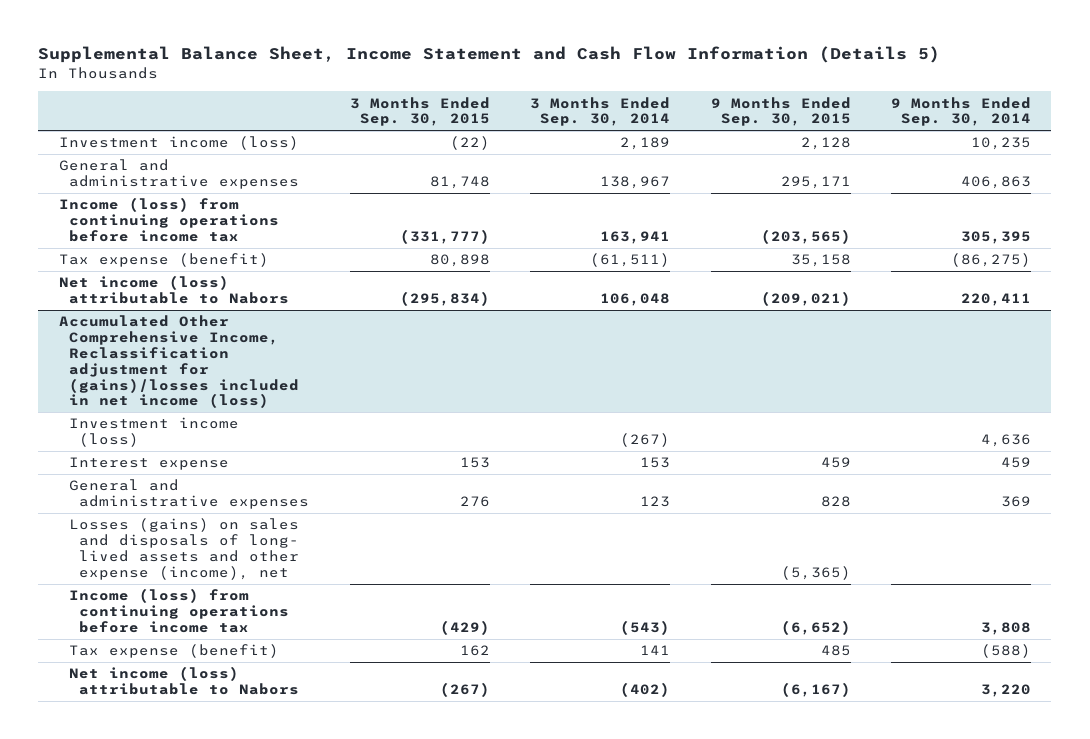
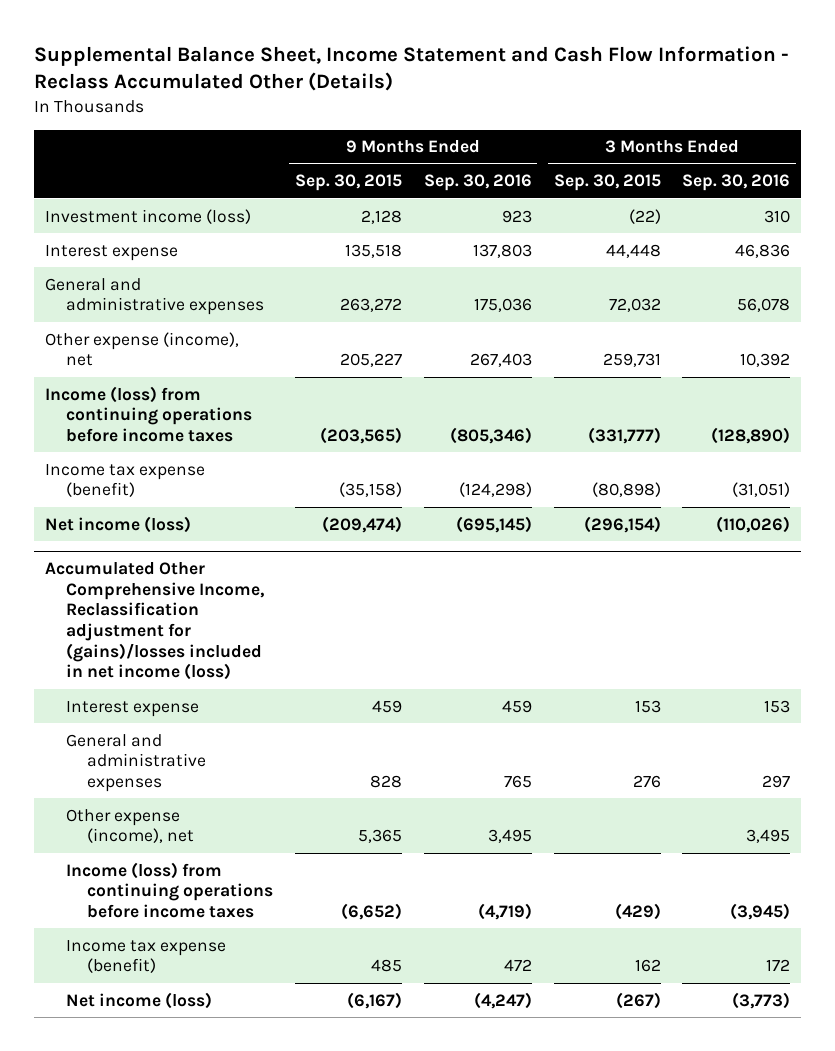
- Supplemental Balance Sheet, Income Statement and Cash Flow Information (Details 5)
+ Supplemental Balance Sheet, Income Statement and Cash Flow Information - Reclass Accumulated Other (Details)
- | 3 Months Ended Sep. 30, 2015 | 3 Months Ended Sep. 30, 2014 | 9 Months Ended Sep. 30, 2015 | 9 Months Ended Sep. 30, 2014
+ | 9 Months Ended Sep. 30, 2015 | 9 Months Ended Sep. 30, 2016 | 3 Months Ended Sep. 30, 2015 | 3 Months Ended Sep. 30, 2016
- General and administrative expenses | 81,748 | 138,967 | 295,171 | 406,863
- Income (loss) from continuing operations before income tax | (331,777) | 163,941 | (203,565) | 305,395
- Tax expense (benefit) | 80,898 | (61,511) | 35,158 | (86,275)
- Net income (loss) attributable to Nabors | (295,834) | 106,048 | (209,021) | 220,411
+ Interest expense | 135,518 | 137,803 | 44,448 | 46,836
+ General and administrative expenses | 263,272 | 175,036 | 72,032 | 56,078
+ Other expense (income), net | 205,227 | 267,403 | 259,731 | 10,392
+ Income (loss) from continuing operations before income taxes | (203,565) | (805,346) | (331,777) | (128,890)
+ Income tax expense (benefit) | (35,158) | (124,298) | (80,898) | (31,051)
+ Net income (loss) | (209,474) | (695,145) | (296,154) | (110,026)
@ Accumulated Other Comprehensive Income, Reclassification adjustment for (gains)/losses included in net income (loss)
- Investment income (loss) | | (267) | | 4,636
- Losses (gains) on sales and disposals of long- lived assets and other expense (income), net | | | (5,365) |
- Income (loss) from continuing operations before income tax | (429) | (543) | (6,652) | 3,808
- Tax expense (benefit) | 162 | 141 | 485 | (588)
- Net income (loss) attributable to Nabors | (267) | (402) | (6,167) | 3,220
+ Other expense (income), net | 5,365 | 3,495 | | 3,495
+ Income (loss) from continuing operations before income taxes | (6,652) | (4,719) | (429) | (3,945)
+ Income tax expense (benefit) | 485 | 472 | 162 | 172
+ Net income (loss) | (6,167) | (4,247) | (267) | (3,773)

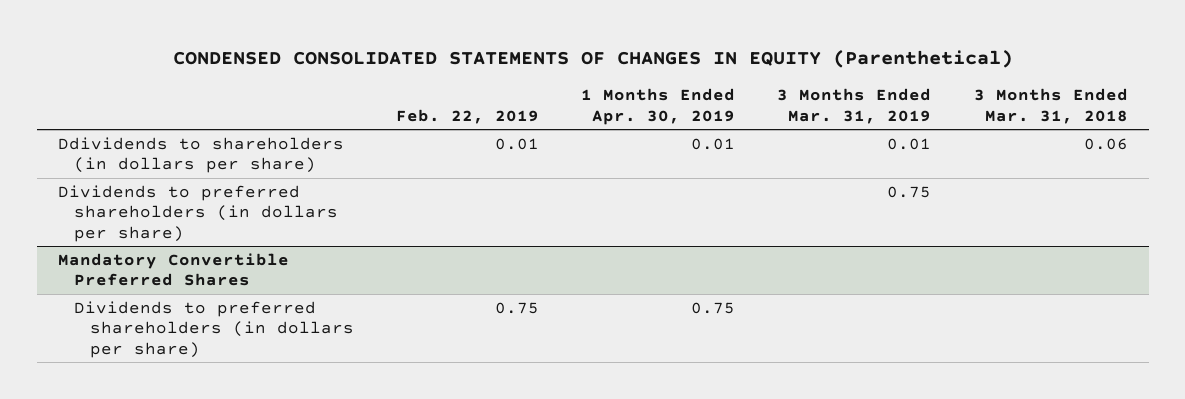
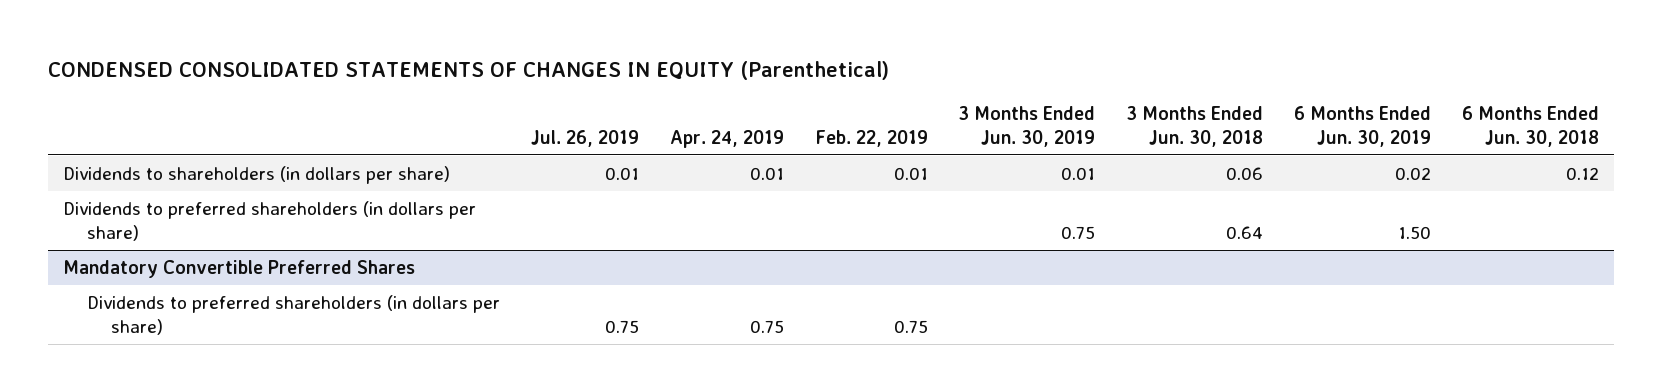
- | Feb. 22, 2019 | 1 Months Ended Apr. 30, 2019 | 3 Months Ended Mar. 31, 2019 | 3 Months Ended Mar. 31, 2018
+ | Jul. 26, 2019 | Apr. 24, 2019 | Feb. 22, 2019 | 3 Months Ended Jun. 30, 2019 | 3 Months Ended Jun. 30, 2018 | 6 Months Ended Jun. 30, 2019 | 6 Months Ended Jun. 30, 2018
- Ddividends to shareholders (in dollars per share) | 0.01 | 0.01 | 0.01 | 0.06
+ Dividends to shareholders (in dollars per share) | 0.01 | 0.01 | 0.01 | 0.01 | 0.06 | 0.02 | 0.12

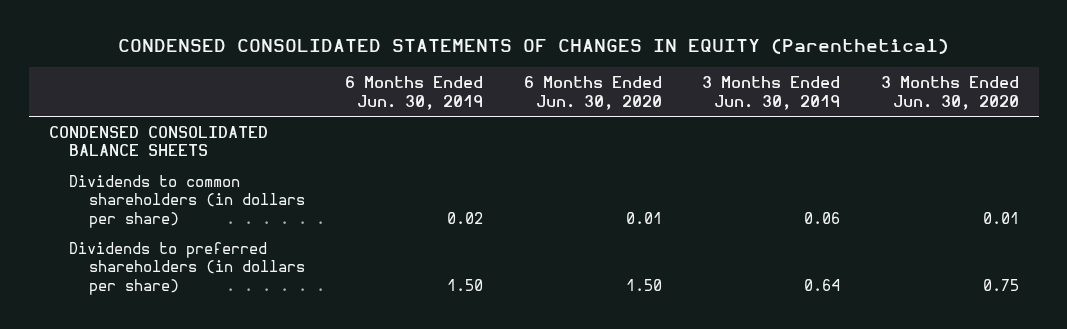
- | Jul. 26, 2019 | Apr. 24, 2019 | Feb. 22, 2019 | 3 Months Ended Jun. 30, 2019 | 3 Months Ended Jun. 30, 2018 | 6 Months Ended Jun. 30, 2019 | 6 Months Ended Jun. 30, 2018
+ | 6 Months Ended Jun. 30, 2019 | 6 Months Ended Jun. 30, 2020 | 3 Months Ended Jun. 30, 2019 | 3 Months Ended Jun. 30, 2020
- Dividends to shareholders (in dollars per share) | 0.01 | 0.01 | 0.01 | 0.01 | 0.06 | 0.02 | 0.12
- Dividends to preferred shareholders (in dollars per share) | | | | 0.75 | 0.64 | 1.50 |
- Mandatory Convertible Preferred Shares
- Dividends to preferred shareholders (in dollars per share) | 0.75 | 0.75 | 0.75 | | | |
+ CONDENSED CONSOLIDATED BALANCE SHEETS
+ Dividends to common shareholders (in dollars per share) | 0.02 | 0.01 | 0.06 | 0.01
+ Dividends to preferred shareholders (in dollars per share) | 1.50 | 1.50 | 0.64 | 0.75

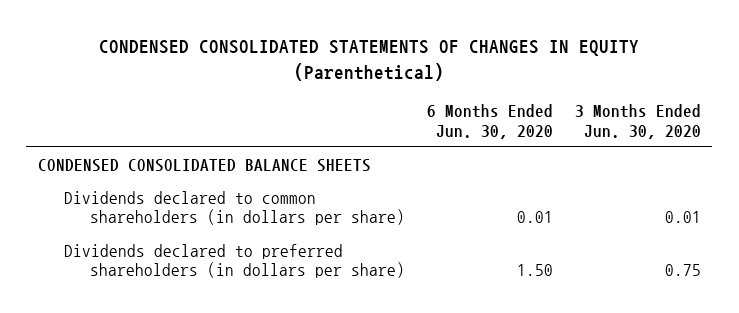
- | 6 Months Ended Jun. 30, 2019 | 6 Months Ended Jun. 30, 2020 | 3 Months Ended Jun. 30, 2019 | 3 Months Ended Jun. 30, 2020
+ | 6 Months Ended Jun. 30, 2020 | 3 Months Ended Jun. 30, 2020
- Dividends to common shareholders (in dollars per share) | 0.02 | 0.01 | 0.06 | 0.01
- Dividends to preferred shareholders (in dollars per share) | 1.50 | 1.50 | 0.64 | 0.75
+ Dividends declared to common shareholders (in dollars per share) | 0.01 | 0.01
+ Dividends declared to preferred shareholders (in dollars per share) | 1.50 | 0.75

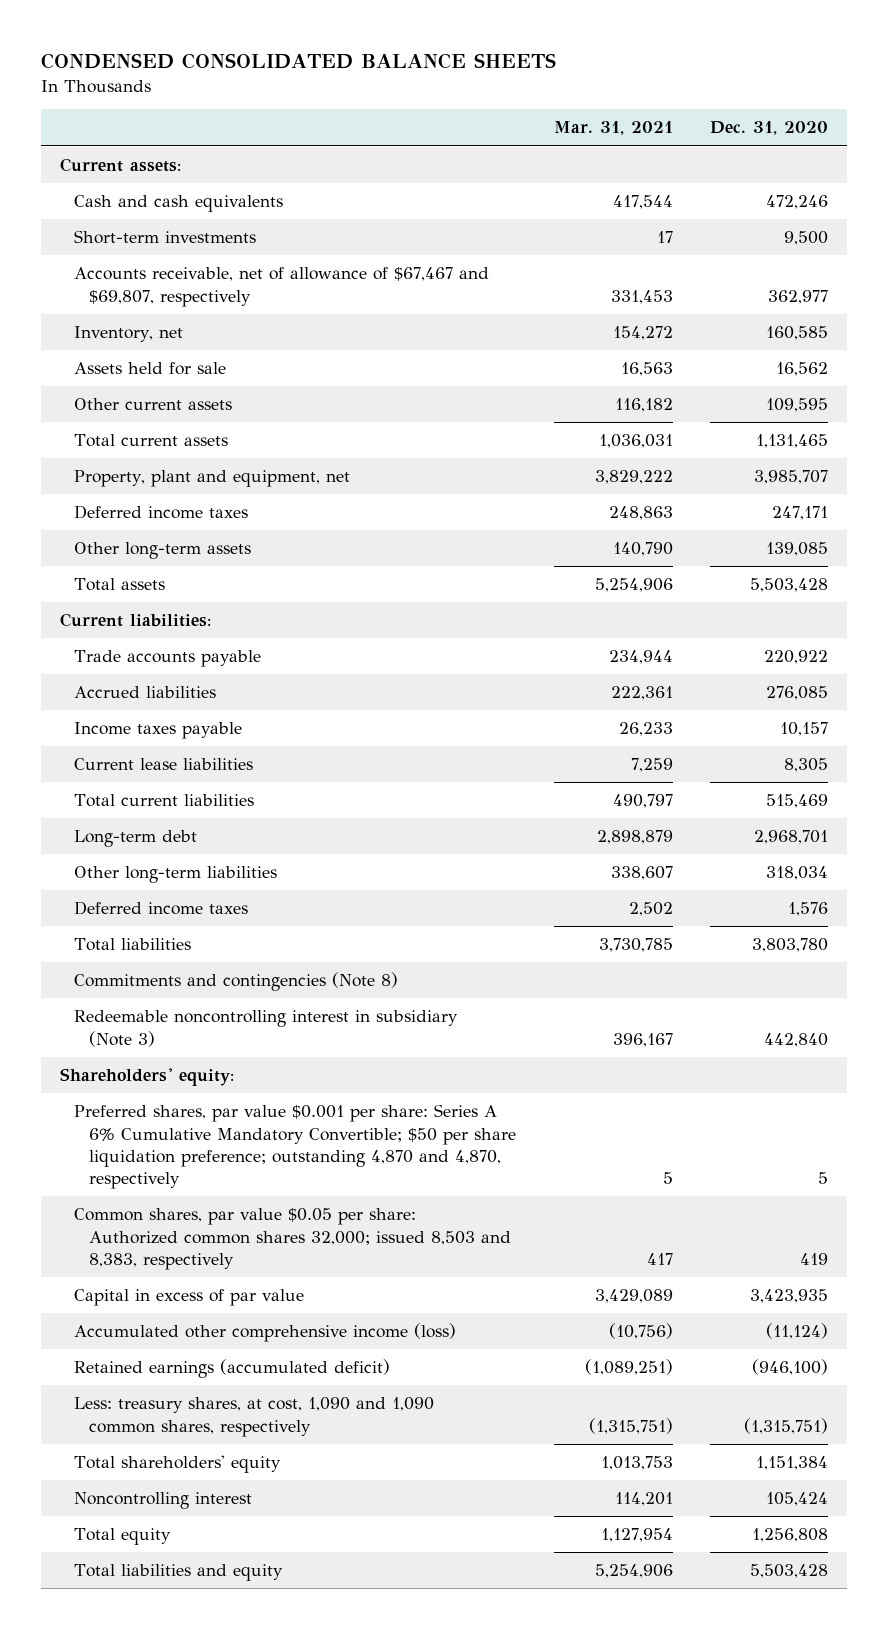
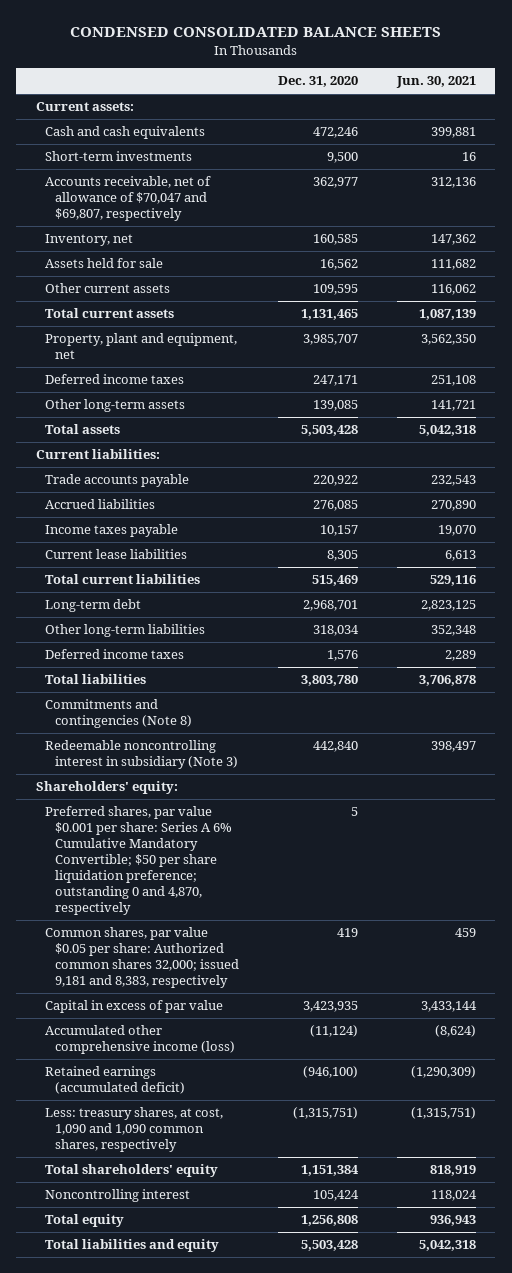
- | Mar. 31, 2021 | Dec. 31, 2020
+ | Dec. 31, 2020 | Jun. 30, 2021
- Accounts receivable, net of allowance of $67,467 and $69,807, respectively | 331,453 | 362,977
+ Accounts receivable, net of allowance of $70,047 and $69,807, respectively | 362,977 | 312,136
- Preferred shares, par value $0.001 per share: Series A 6% Cumulative Mandatory Convertible; $50 per share liquidation preference; outstanding 4,870 and 4,870, respectively | 5 | 5
- Common shares, par value $0.05 per share: Authorized common shares 32,000; issued 8,503 and 8,383, respectively | 417 | 419
+ Preferred shares, par value $0.001 per share: Series A 6% Cumulative Mandatory Convertible; $50 per share liquidation preference; outstanding 0 and 4,870, respectively | 5 |
+ Common shares, par value $0.05 per share: Authorized common shares 32,000; issued 9,181 and 8,383, respectively | 419 | 459

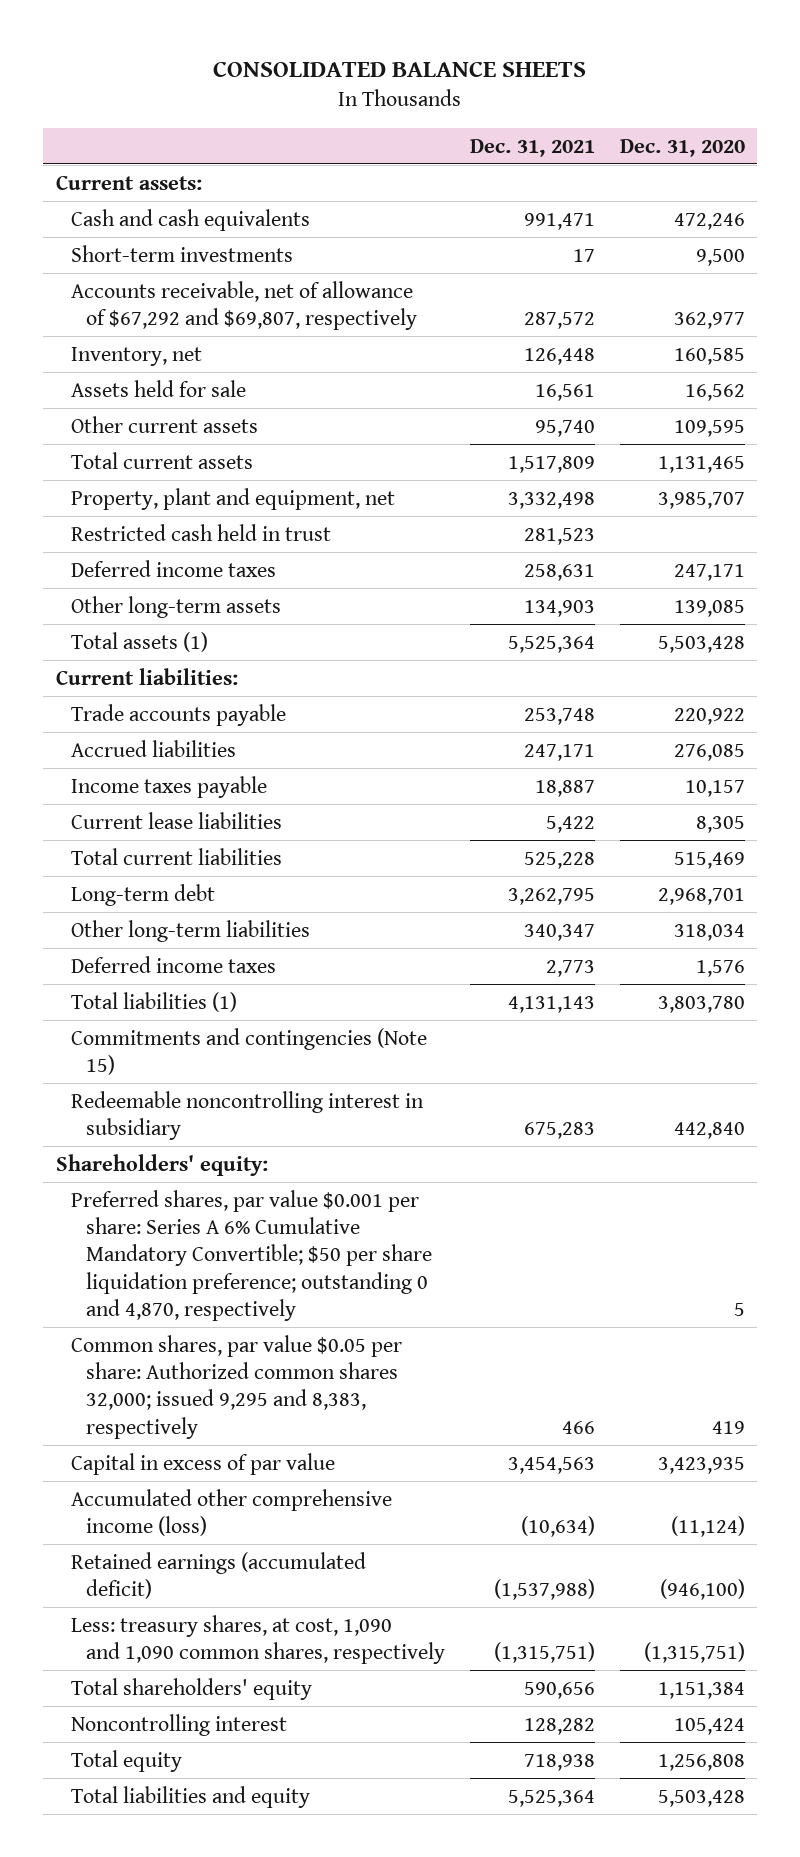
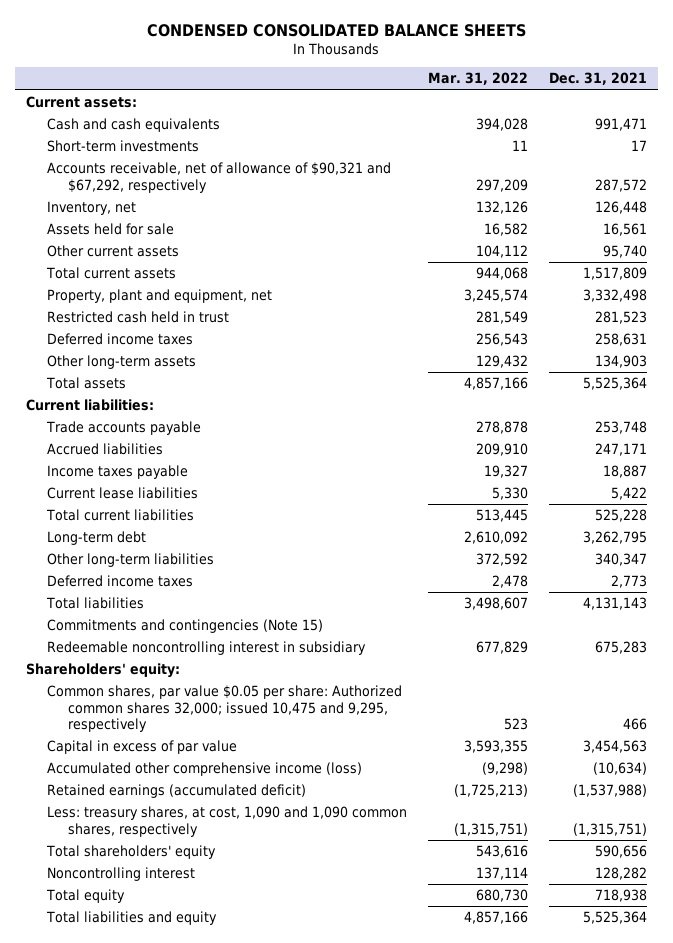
- CONSOLIDATED BALANCE SHEETS
+ CONDENSED CONSOLIDATED BALANCE SHEETS
- | Dec. 31, 2021 | Dec. 31, 2020
+ | Mar. 31, 2022 | Dec. 31, 2021
- Accounts receivable, net of allowance of $67,292 and $69,807, respectively | 287,572 | 362,977
+ Accounts receivable, net of allowance of $90,321 and $67,292, respectively | 297,209 | 287,572
- Total assets (1) | 5,525,364 | 5,503,428
+ Total assets | 4,857,166 | 5,525,364
- Total liabilities (1) | 4,131,143 | 3,803,780
+ Total liabilities | 3,498,607 | 4,131,143
- Preferred shares, par value $0.001 per share: Series A 6% Cumulative Mandatory Convertible; $50 per share liquidation preference; outstanding 0 and 4,870, respectively | | 5
- Common shares, par value $0.05 per share: Authorized common shares 32,000; issued 9,295 and 8,383, respectively | 466 | 419
+ Common shares, par value $0.05 per share: Authorized common shares 32,000; issued 10,475 and 9,295, respectively | 523 | 466

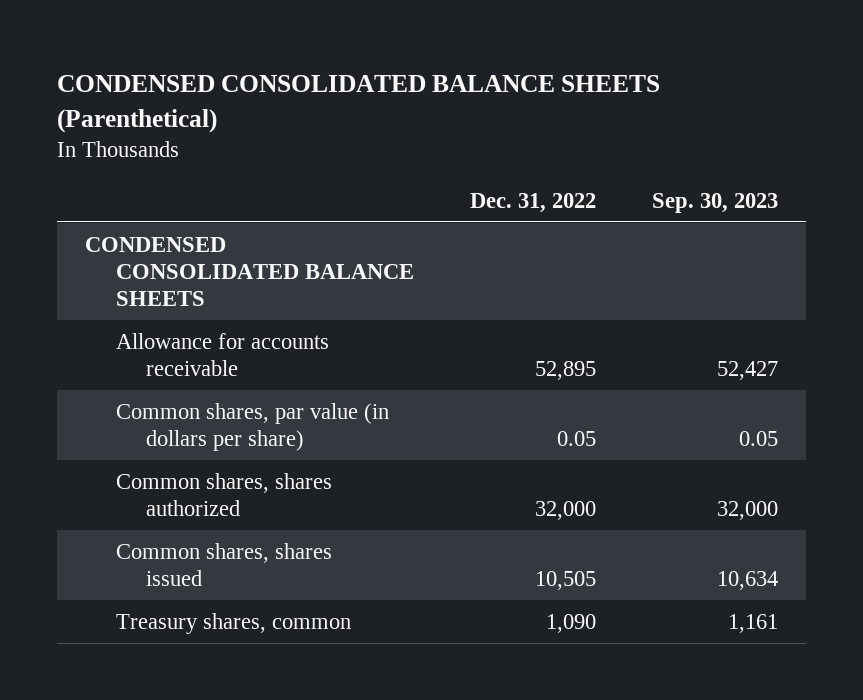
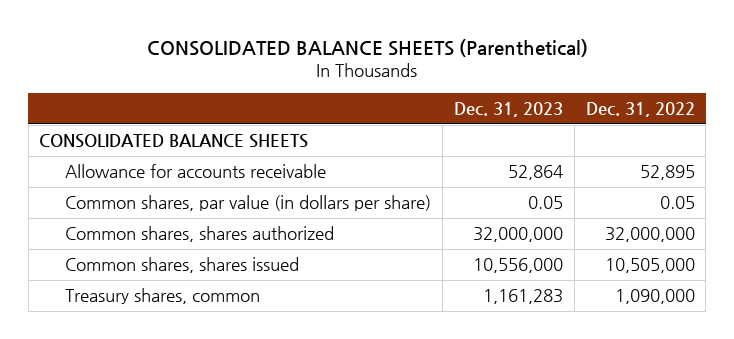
- CONDENSED CONSOLIDATED BALANCE SHEETS (Parenthetical)
+ CONSOLIDATED BALANCE SHEETS (Parenthetical)
- | Dec. 31, 2022 | Sep. 30, 2023
+ | Dec. 31, 2023 | Dec. 31, 2022
- CONDENSED CONSOLIDATED BALANCE SHEETS
+ CONSOLIDATED BALANCE SHEETS
- Common shares, shares authorized | 32,000 | 32,000
- Common shares, shares issued | 10,505 | 10,634
- Treasury shares, common | 1,090 | 1,161
+ Common shares, shares authorized | 32,000,000 | 32,000,000
+ Common shares, shares issued | 10,556,000 | 10,505,000
+ Treasury shares, common | 1,161,283 | 1,090,000

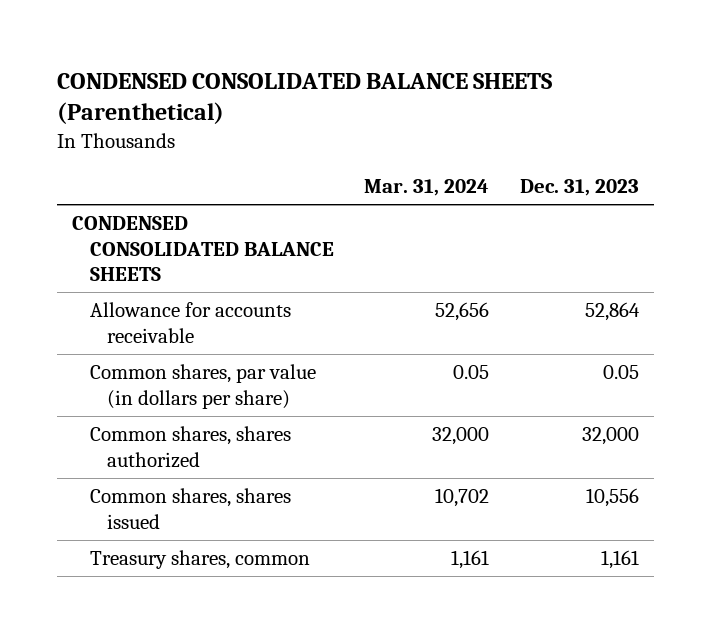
- CONSOLIDATED BALANCE SHEETS (Parenthetical)
+ CONDENSED CONSOLIDATED BALANCE SHEETS (Parenthetical)
- | Dec. 31, 2023 | Dec. 31, 2022
+ | Mar. 31, 2024 | Dec. 31, 2023
- CONSOLIDATED BALANCE SHEETS
+ CONDENSED CONSOLIDATED BALANCE SHEETS
- Common shares, shares authorized | 32,000,000 | 32,000,000
- Common shares, shares issued | 10,556,000 | 10,505,000
- Treasury shares, common | 1,161,283 | 1,090,000
+ Common shares, shares authorized | 32,000 | 32,000
+ Common shares, shares issued | 10,702 | 10,556
+ Treasury shares, common | 1,161 | 1,161

